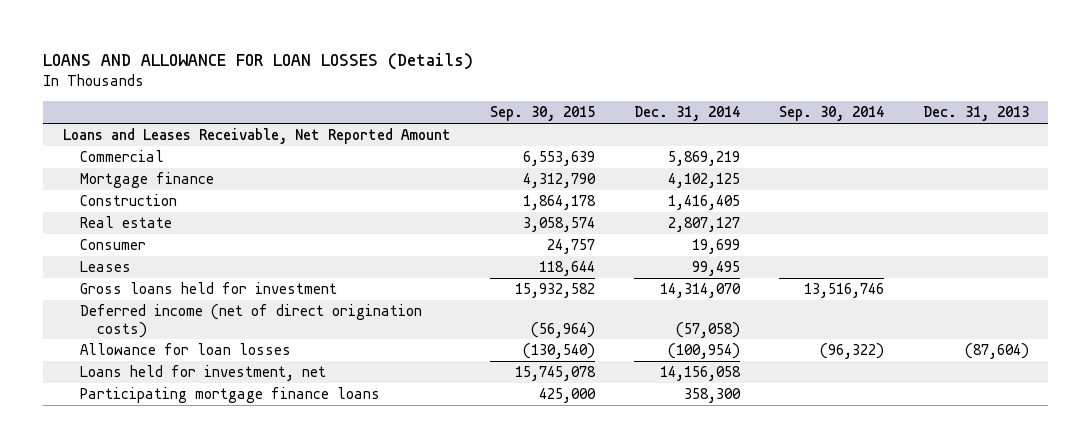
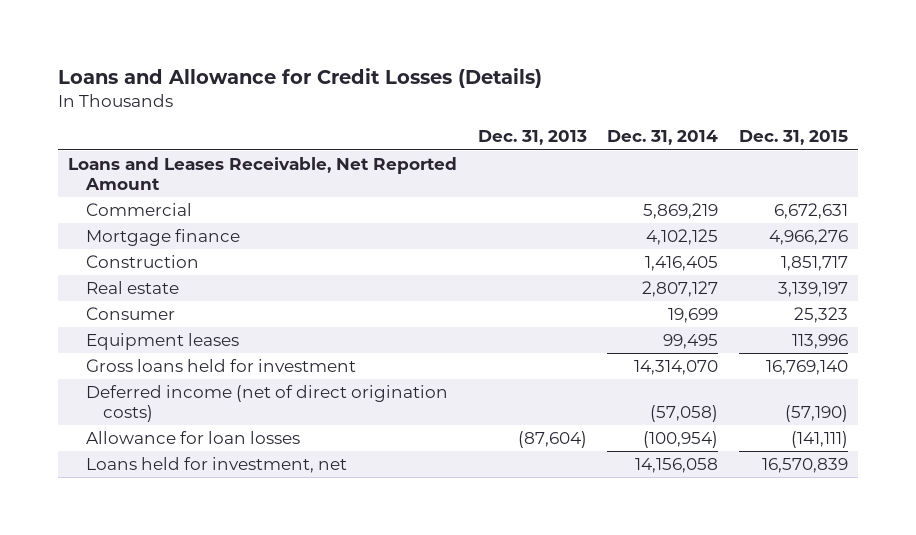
- LOANS AND ALLOWANCE FOR LOAN LOSSES (Details)
+ Loans and Allowance for Credit Losses (Details)
- | Sep. 30, 2015 | Dec. 31, 2014 | Sep. 30, 2014 | Dec. 31, 2013
+ | Dec. 31, 2013 | Dec. 31, 2014 | Dec. 31, 2015
- Leases | 118,644 | 99,495 | |
+ Equipment leases | | 99,495 | 113,996
- Participating mortgage finance loans | 425,000 | 358,300 | |

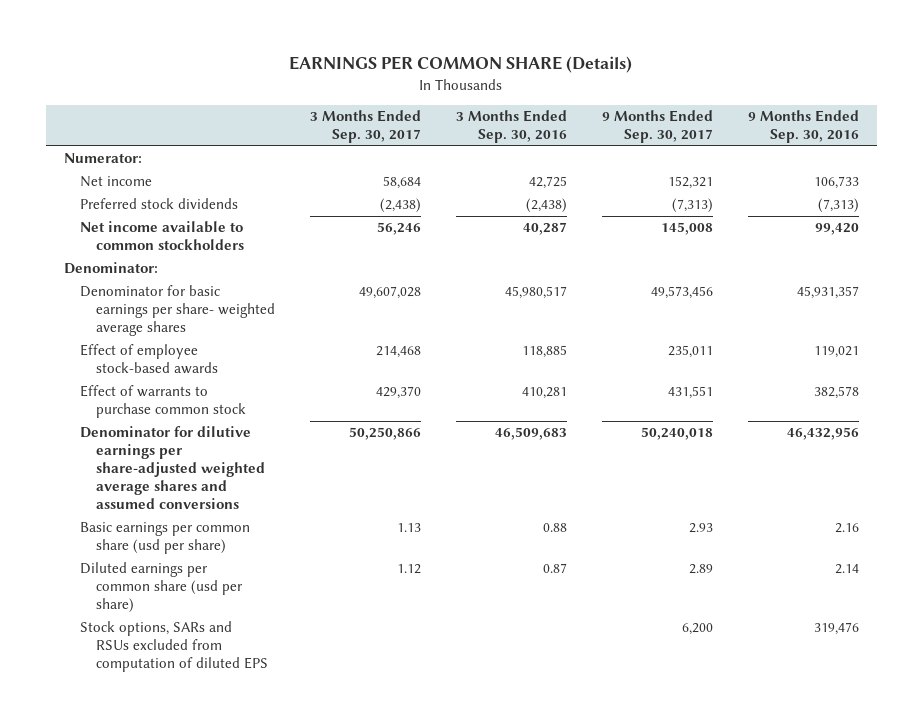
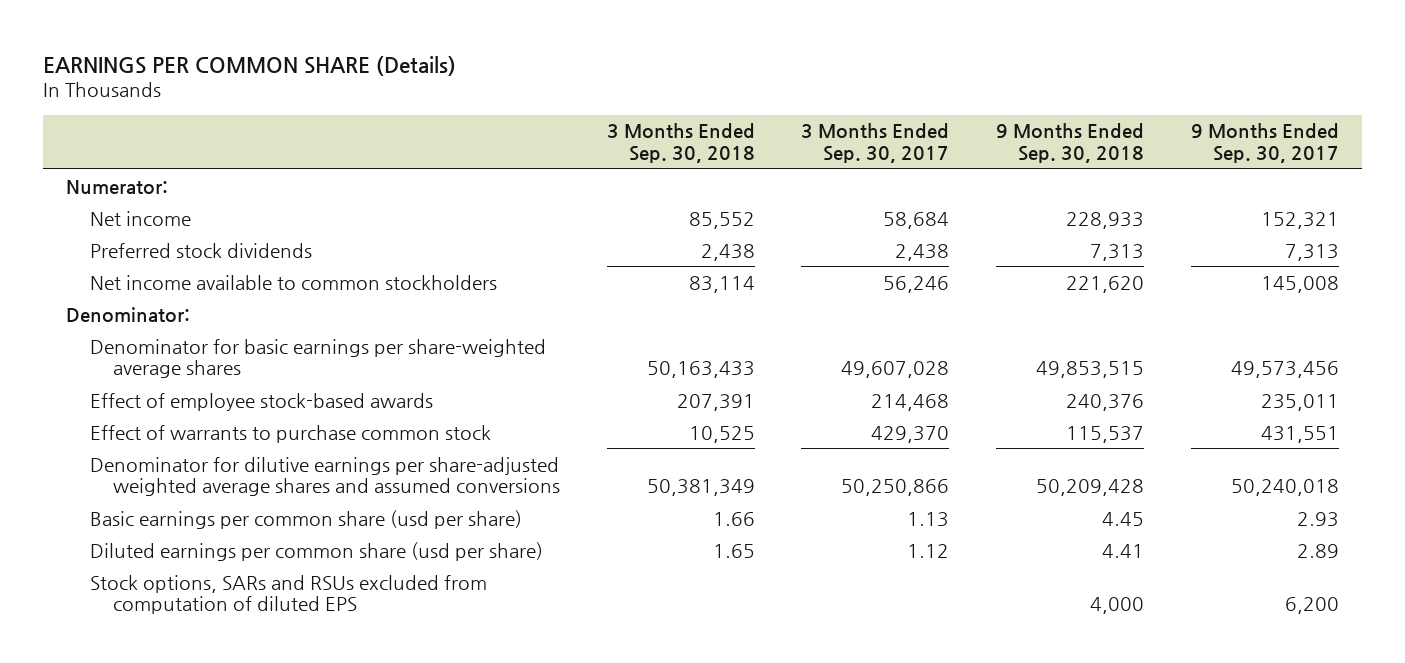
- | 3 Months Ended Sep. 30, 2017 | 3 Months Ended Sep. 30, 2016 | 9 Months Ended Sep. 30, 2017 | 9 Months Ended Sep. 30, 2016
+ | 3 Months Ended Sep. 30, 2018 | 3 Months Ended Sep. 30, 2017 | 9 Months Ended Sep. 30, 2018 | 9 Months Ended Sep. 30, 2017
- Preferred stock dividends | (2,438) | (2,438) | (7,313) | (7,313)
+ Preferred stock dividends | 2,438 | 2,438 | 7,313 | 7,313
- Denominator for basic earnings per share- weighted average shares | 49,607,028 | 45,980,517 | 49,573,456 | 45,931,357
+ Denominator for basic earnings per share-weighted average shares | 50,163,433 | 49,607,028 | 49,853,515 | 49,573,456

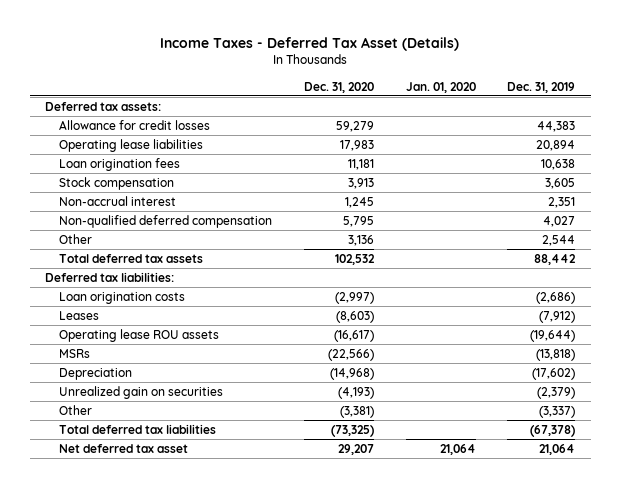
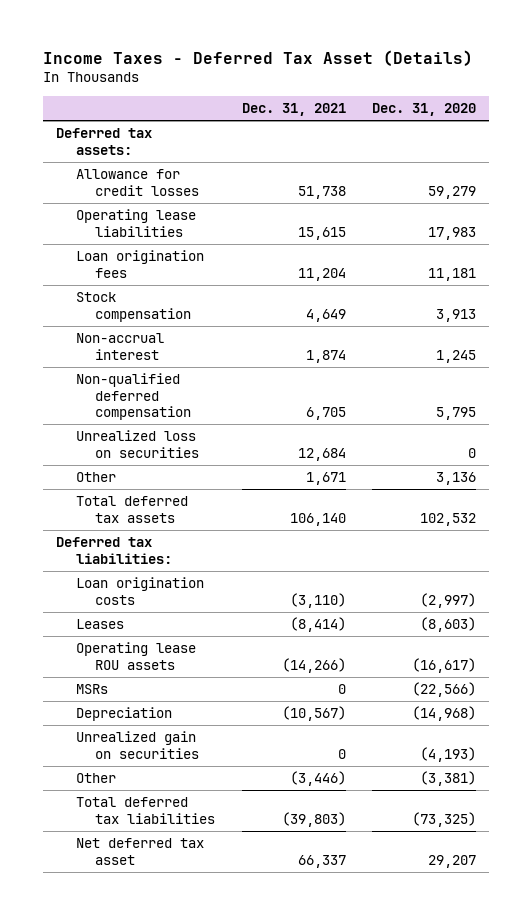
- | Dec. 31, 2020 | Jan. 01, 2020 | Dec. 31, 2019
+ | Dec. 31, 2021 | Dec. 31, 2020
+ Unrealized loss on securities | 12,684 | 0

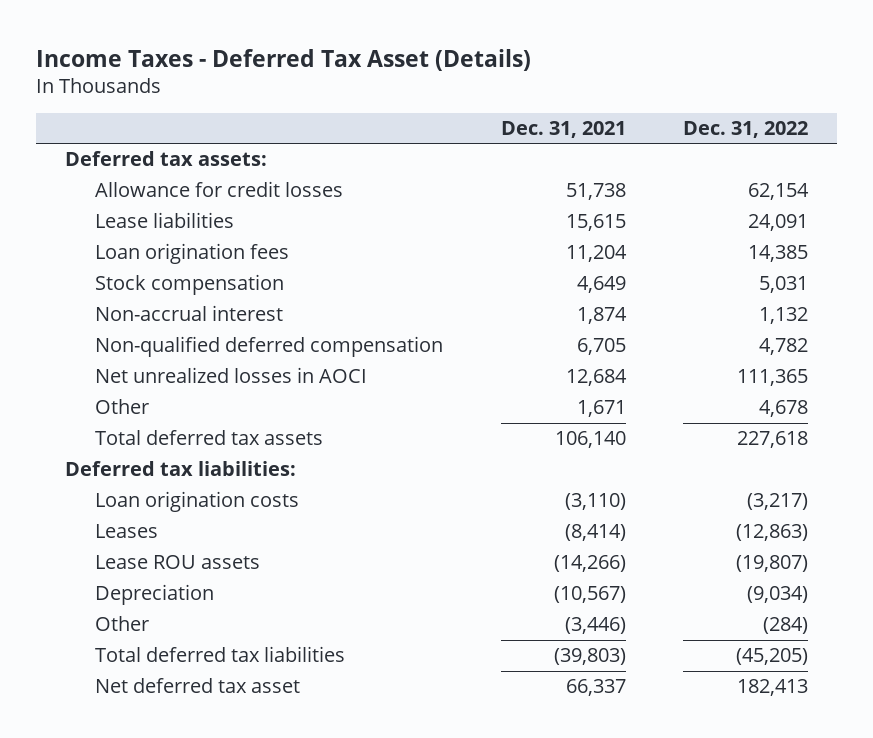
- | Dec. 31, 2021 | Dec. 31, 2020
+ | Dec. 31, 2021 | Dec. 31, 2022
- Operating lease liabilities | 15,615 | 17,983
+ Lease liabilities | 15,615 | 24,091
- Unrealized loss on securities | 12,684 | 0
+ Net unrealized losses in AOCI | 12,684 | 111,365
- Operating lease ROU assets | (14,266) | (16,617)
- MSRs | 0 | (22,566)
+ Lease ROU assets | (14,266) | (19,807)
- Unrealized gain on securities | 0 | (4,193)

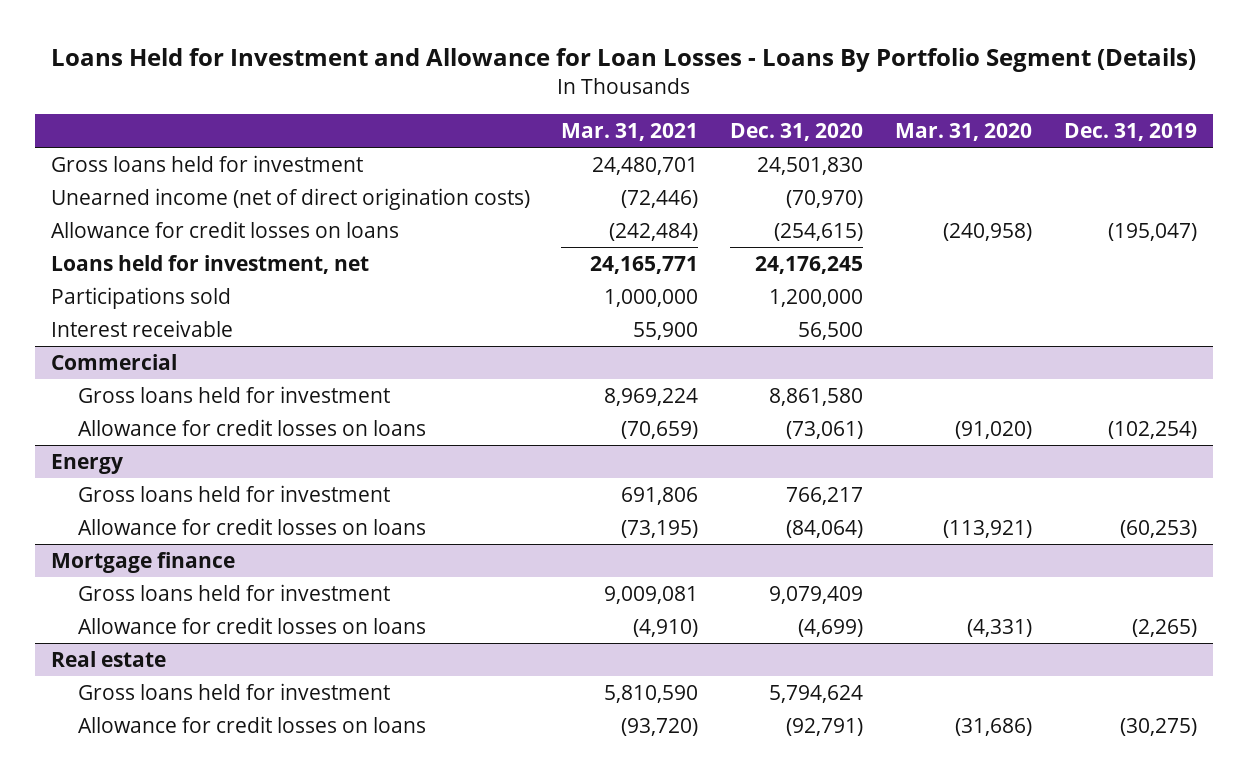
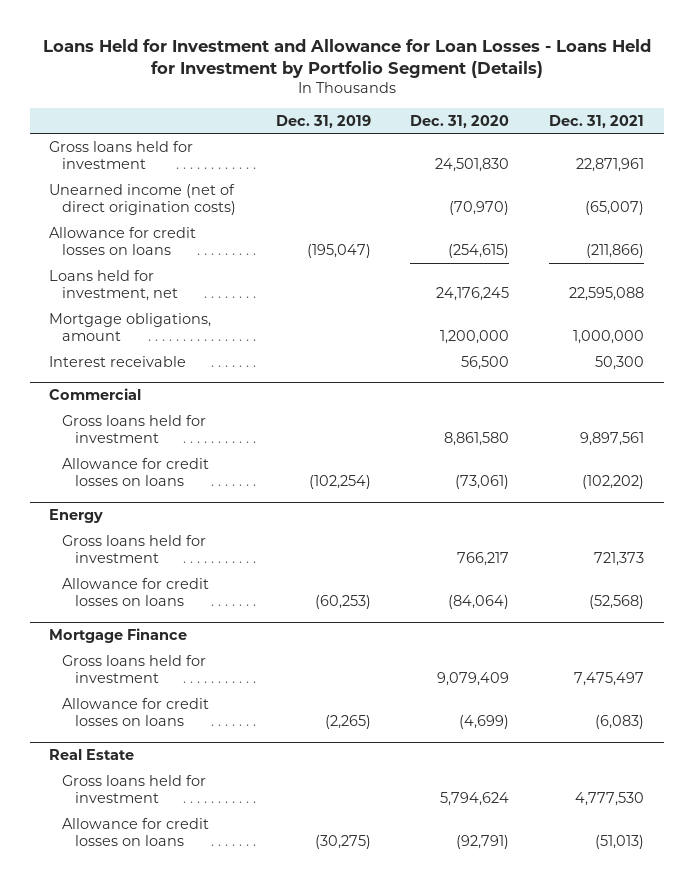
- Loans Held for Investment and Allowance for Loan Losses - Loans By Portfolio Segment (Details)
+ Loans Held for Investment and Allowance for Loan Losses - Loans Held for Investment by Portfolio Segment (Details)
- | Mar. 31, 2021 | Dec. 31, 2020 | Mar. 31, 2020 | Dec. 31, 2019
+ | Dec. 31, 2019 | Dec. 31, 2020 | Dec. 31, 2021
- Participations sold | 1,000,000 | 1,200,000 | |
+ Mortgage obligations, amount | | 1,200,000 | 1,000,000
- Mortgage finance
+ Mortgage Finance
- Real estate
+ Real Estate

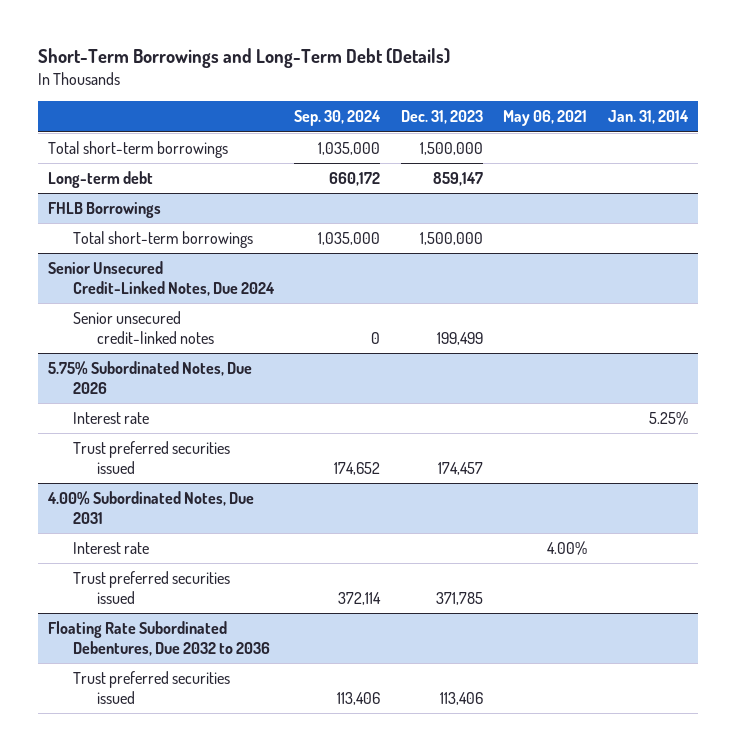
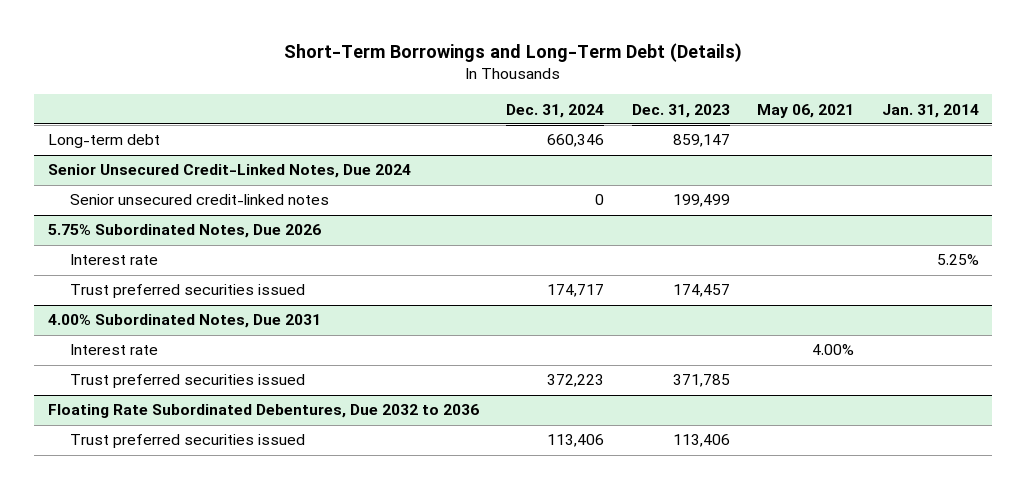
- | Sep. 30, 2024 | Dec. 31, 2023 | May 06, 2021 | Jan. 31, 2014
+ | Dec. 31, 2024 | Dec. 31, 2023 | May 06, 2021 | Jan. 31, 2014
- Total short-term borrowings | 1,035,000 | 1,500,000 | |
- FHLB Borrowings
- Total short-term borrowings | 1,035,000 | 1,500,000 | |

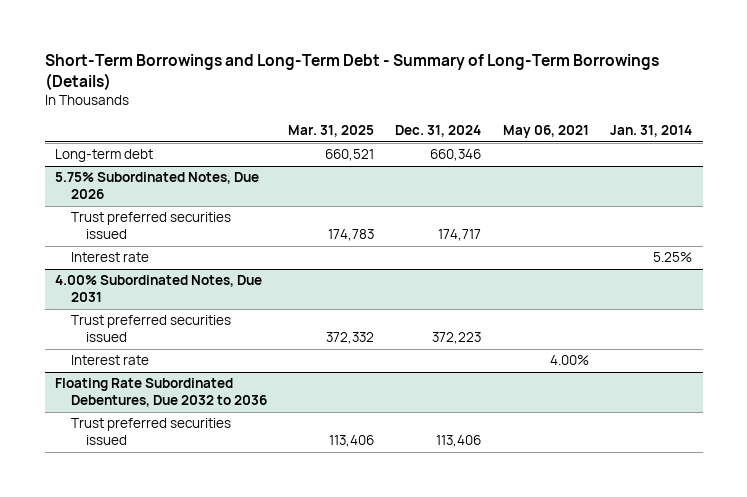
- Short-Term Borrowings and Long-Term Debt (Details)
+ Short-Term Borrowings and Long-Term Debt - Summary of Long-Term Borrowings (Details)
- | Dec. 31, 2024 | Dec. 31, 2023 | May 06, 2021 | Jan. 31, 2014
+ | Mar. 31, 2025 | Dec. 31, 2024 | May 06, 2021 | Jan. 31, 2014
- Senior Unsecured Credit-Linked Notes, Due 2024
- Senior unsecured credit-linked notes | 0 | 199,499 | |
@ 5.75% Subordinated Notes, Due 2026
moved down: Interest rate | | | | 5.25%
@ 4.00% Subordinated Notes, Due 2031
moved down: Interest rate | | | 4.00% |

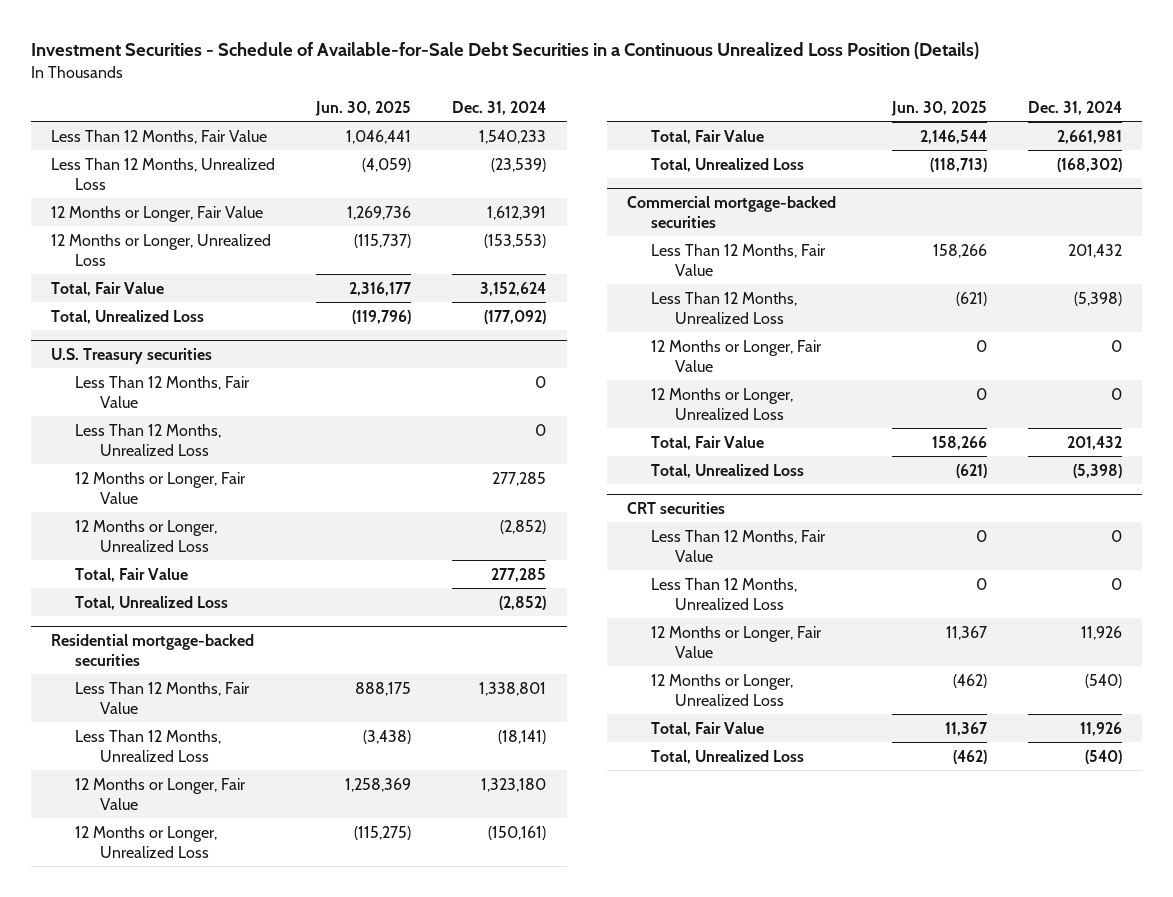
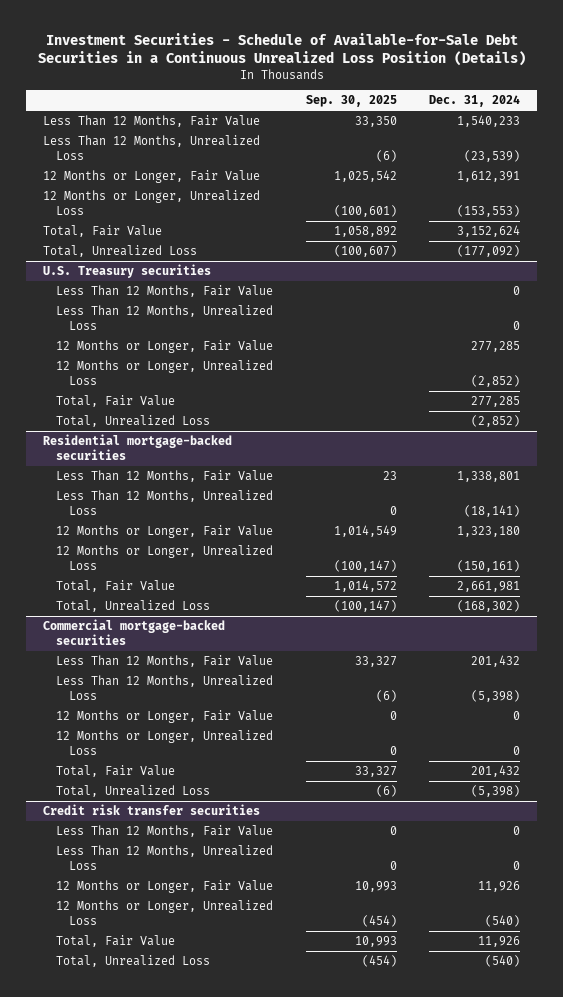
- | Jun. 30, 2025 | Dec. 31, 2024
+ | Sep. 30, 2025 | Dec. 31, 2024
- CRT securities
+ Credit risk transfer securities

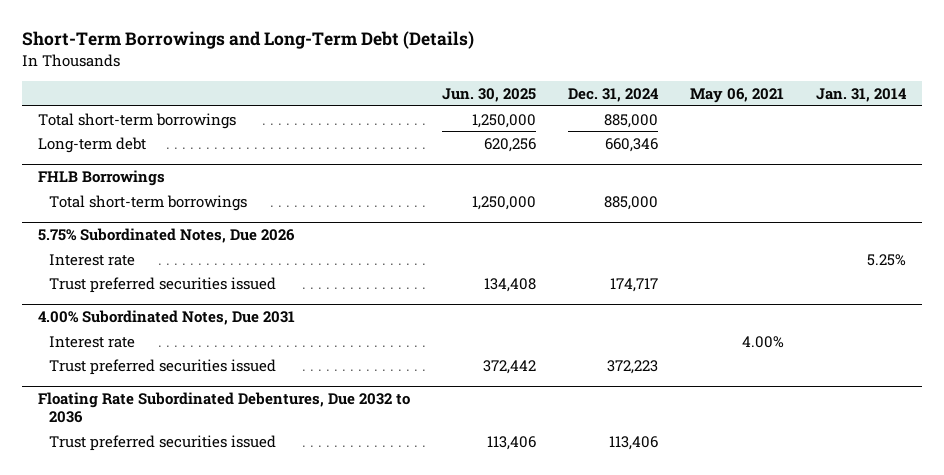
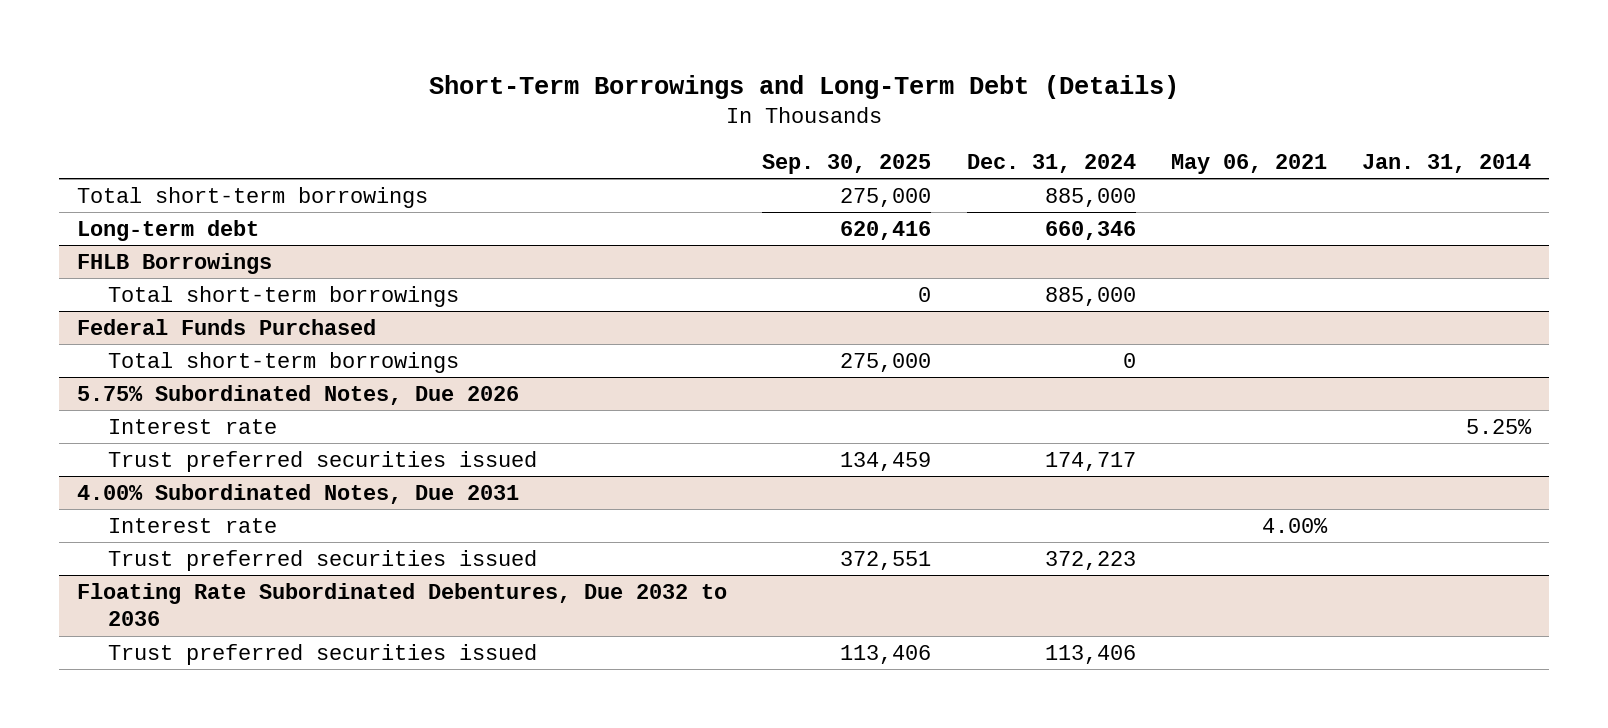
- | Jun. 30, 2025 | Dec. 31, 2024 | May 06, 2021 | Jan. 31, 2014
+ | Sep. 30, 2025 | Dec. 31, 2024 | May 06, 2021 | Jan. 31, 2014
+ Federal Funds Purchased
+ Total short-term borrowings | 275,000 | 0 | |

